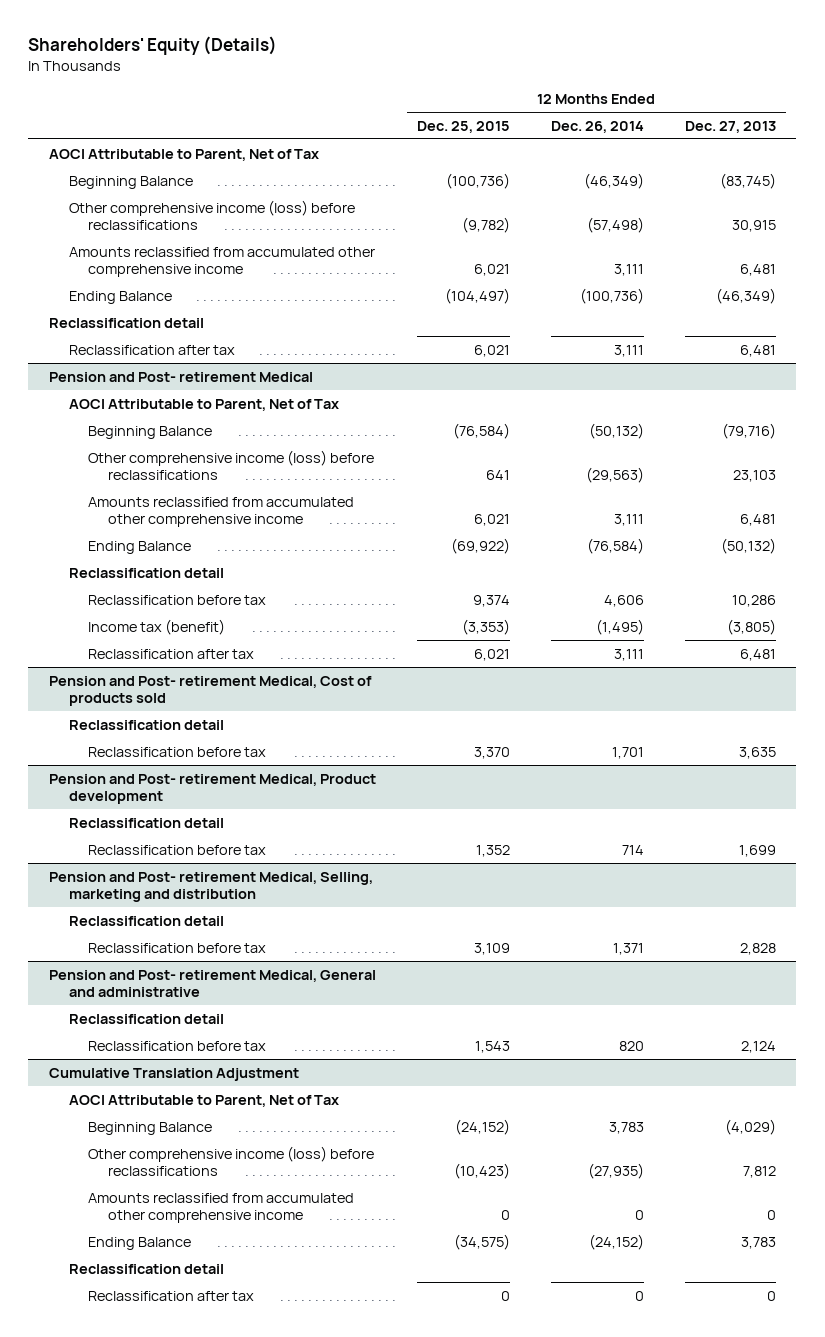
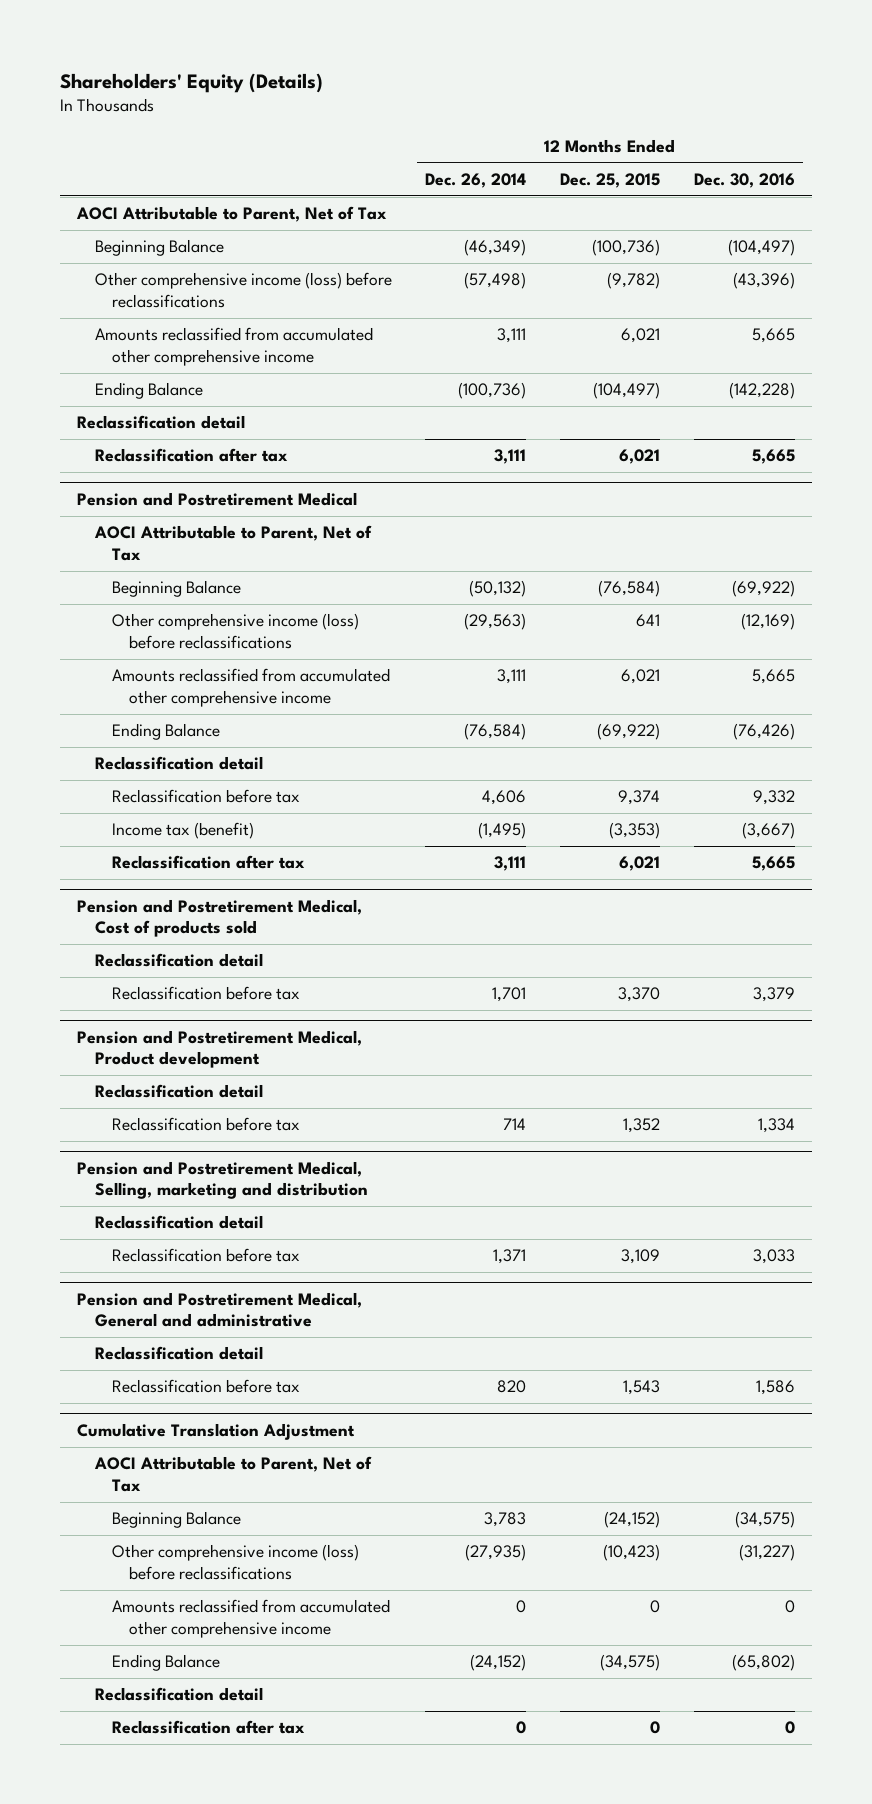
- | 12 Months Ended Dec. 25, 2015 | 12 Months Ended Dec. 26, 2014 | 12 Months Ended Dec. 27, 2013
+ | 12 Months Ended Dec. 26, 2014 | 12 Months Ended Dec. 25, 2015 | 12 Months Ended Dec. 30, 2016
- Pension and Post- retirement Medical
+ Pension and Postretirement Medical
- Pension and Post- retirement Medical, Cost of products sold
+ Pension and Postretirement Medical, Cost of products sold
- Pension and Post- retirement Medical, Product development
+ Pension and Postretirement Medical, Product development
- Pension and Post- retirement Medical, Selling, marketing and distribution
+ Pension and Postretirement Medical, Selling, marketing and distribution
- Pension and Post- retirement Medical, General and administrative
+ Pension and Postretirement Medical, General and administrative

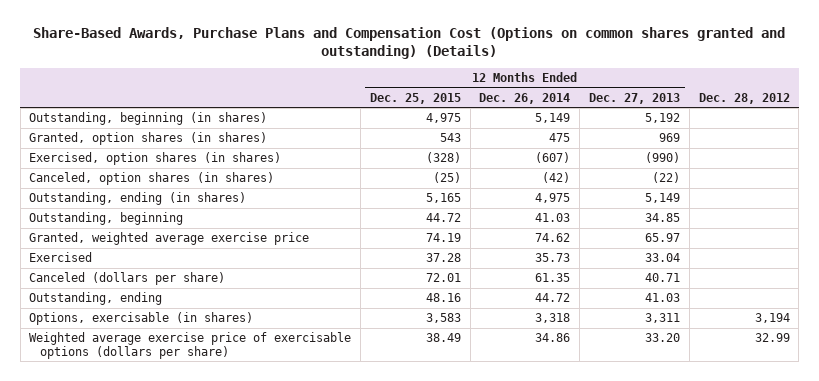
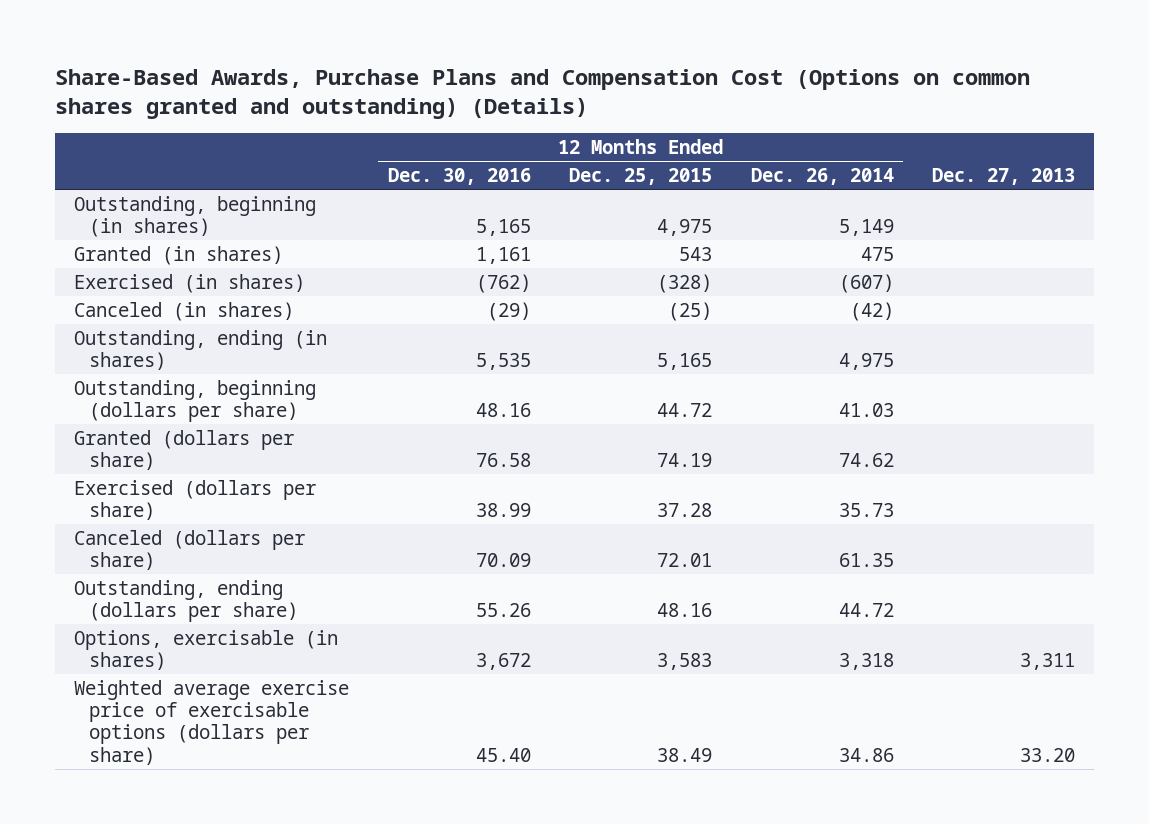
- | 12 Months Ended Dec. 25, 2015 | 12 Months Ended Dec. 26, 2014 | 12 Months Ended Dec. 27, 2013 | Dec. 28, 2012
+ | 12 Months Ended Dec. 30, 2016 | 12 Months Ended Dec. 25, 2015 | 12 Months Ended Dec. 26, 2014 | Dec. 27, 2013
- Granted, option shares (in shares) | 543 | 475 | 969 |
- Exercised, option shares (in shares) | (328) | (607) | (990) |
- Canceled, option shares (in shares) | (25) | (42) | (22) |
+ Granted (in shares) | 1,161 | 543 | 475 |
+ Exercised (in shares) | (762) | (328) | (607) |
+ Canceled (in shares) | (29) | (25) | (42) |
- Outstanding, beginning | 44.72 | 41.03 | 34.85 |
- Granted, weighted average exercise price | 74.19 | 74.62 | 65.97 |
- Exercised | 37.28 | 35.73 | 33.04 |
+ Outstanding, beginning (dollars per share) | 48.16 | 44.72 | 41.03 |
+ Granted (dollars per share) | 76.58 | 74.19 | 74.62 |
+ Exercised (dollars per share) | 38.99 | 37.28 | 35.73 |
- Outstanding, ending | 48.16 | 44.72 | 41.03 |
+ Outstanding, ending (dollars per share) | 55.26 | 48.16 | 44.72 |

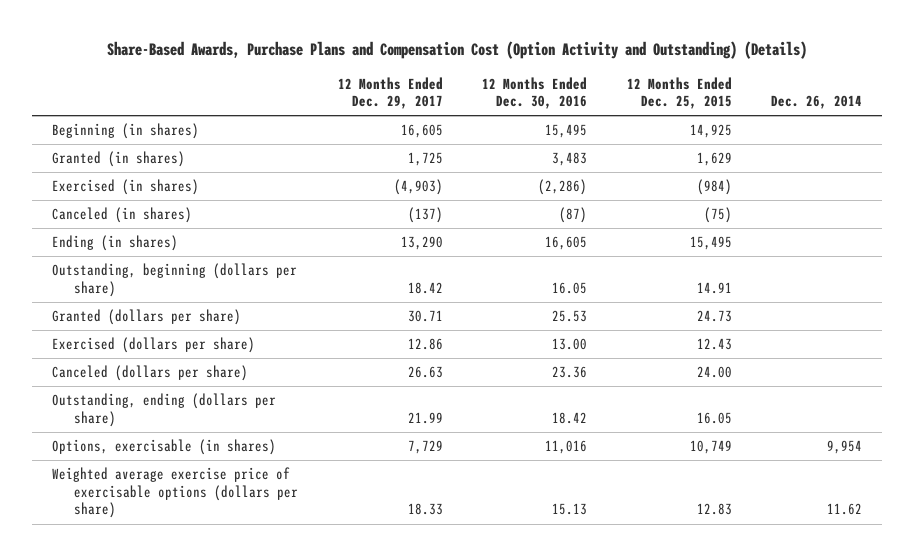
- Share-Based Awards, Purchase Plans and Compensation Cost (Options on common shares granted and outstanding) (Details)
+ Share-Based Awards, Purchase Plans and Compensation Cost (Option Activity and Outstanding) (Details)
- | 12 Months Ended Dec. 30, 2016 | 12 Months Ended Dec. 25, 2015 | 12 Months Ended Dec. 26, 2014 | Dec. 27, 2013
+ | 12 Months Ended Dec. 29, 2017 | 12 Months Ended Dec. 30, 2016 | 12 Months Ended Dec. 25, 2015 | Dec. 26, 2014
- Outstanding, beginning (in shares) | 5,165 | 4,975 | 5,149 |
- Granted (in shares) | 1,161 | 543 | 475 |
- Exercised (in shares) | (762) | (328) | (607) |
- Canceled (in shares) | (29) | (25) | (42) |
- Outstanding, ending (in shares) | 5,535 | 5,165 | 4,975 |
- Outstanding, beginning (dollars per share) | 48.16 | 44.72 | 41.03 |
- Granted (dollars per share) | 76.58 | 74.19 | 74.62 |
- Exercised (dollars per share) | 38.99 | 37.28 | 35.73 |
- Canceled (dollars per share) | 70.09 | 72.01 | 61.35 |
- Outstanding, ending (dollars per share) | 55.26 | 48.16 | 44.72 |
- Options, exercisable (in shares) | 3,672 | 3,583 | 3,318 | 3,311
- Weighted average exercise price of exercisable options (dollars per share) | 45.40 | 38.49 | 34.86 | 33.20
+ Beginning (in shares) | 16,605 | 15,495 | 14,925 |
+ Granted (in shares) | 1,725 | 3,483 | 1,629 |
+ Exercised (in shares) | (4,903) | (2,286) | (984) |
+ Canceled (in shares) | (137) | (87) | (75) |
+ Ending (in shares) | 13,290 | 16,605 | 15,495 |
+ Outstanding, beginning (dollars per share) | 18.42 | 16.05 | 14.91 |
+ Granted (dollars per share) | 30.71 | 25.53 | 24.73 |
+ Exercised (dollars per share) | 12.86 | 13.00 | 12.43 |
+ Canceled (dollars per share) | 26.63 | 23.36 | 24.00 |
+ Outstanding, ending (dollars per share) | 21.99 | 18.42 | 16.05 |
+ Options, exercisable (in shares) | 7,729 | 11,016 | 10,749 | 9,954
+ Weighted average exercise price of exercisable options (dollars per share) | 18.33 | 15.13 | 12.83 | 11.62

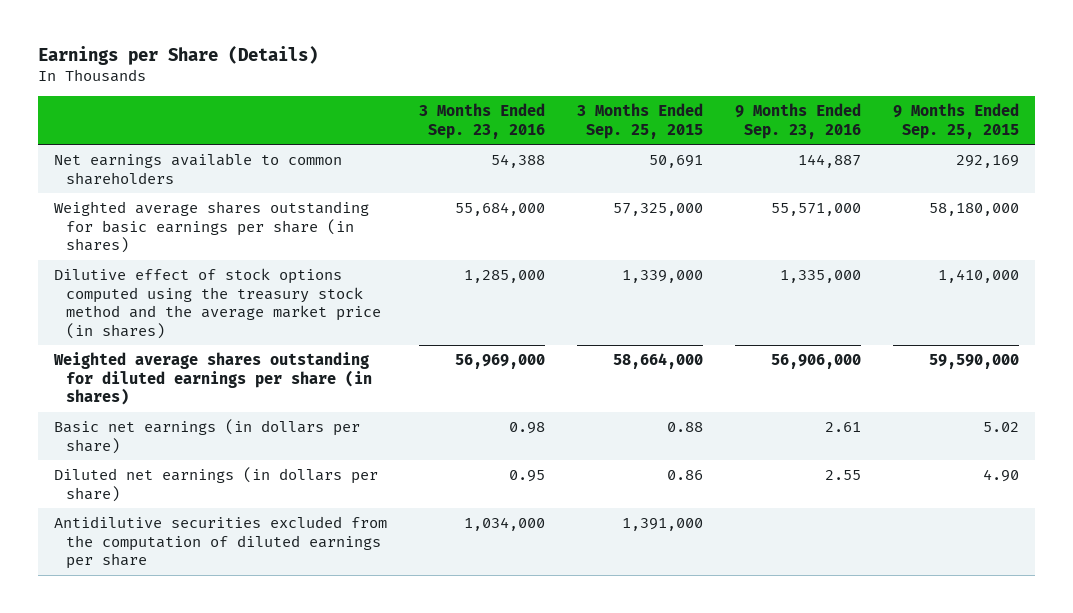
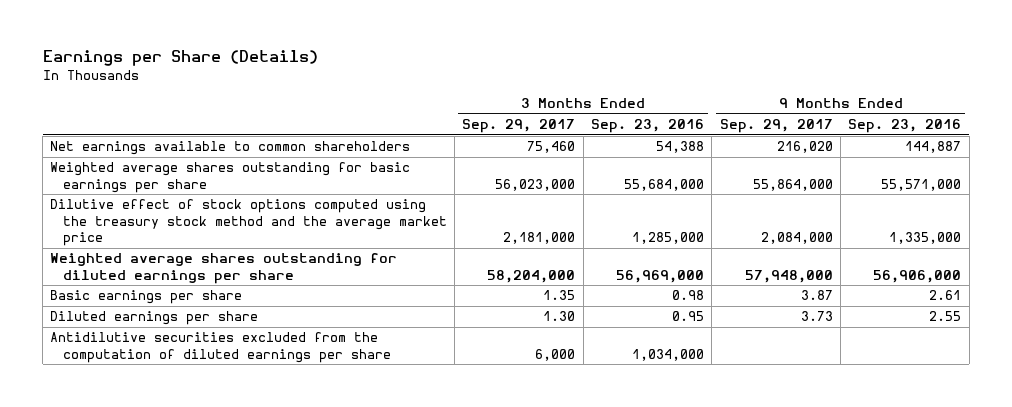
- | 3 Months Ended Sep. 23, 2016 | 3 Months Ended Sep. 25, 2015 | 9 Months Ended Sep. 23, 2016 | 9 Months Ended Sep. 25, 2015
+ | 3 Months Ended Sep. 29, 2017 | 3 Months Ended Sep. 23, 2016 | 9 Months Ended Sep. 29, 2017 | 9 Months Ended Sep. 23, 2016
- Weighted average shares outstanding for basic earnings per share (in shares) | 55,684,000 | 57,325,000 | 55,571,000 | 58,180,000
- Dilutive effect of stock options computed using the treasury stock method and the average market price (in shares) | 1,285,000 | 1,339,000 | 1,335,000 | 1,410,000
- Weighted average shares outstanding for diluted earnings per share (in shares) | 56,969,000 | 58,664,000 | 56,906,000 | 59,590,000
- Basic net earnings (in dollars per share) | 0.98 | 0.88 | 2.61 | 5.02
- Diluted net earnings (in dollars per share) | 0.95 | 0.86 | 2.55 | 4.90
+ Weighted average shares outstanding for basic earnings per share | 56,023,000 | 55,684,000 | 55,864,000 | 55,571,000
+ Dilutive effect of stock options computed using the treasury stock method and the average market price | 2,181,000 | 1,285,000 | 2,084,000 | 1,335,000
+ Weighted average shares outstanding for diluted earnings per share | 58,204,000 | 56,969,000 | 57,948,000 | 56,906,000
+ Basic earnings per share | 1.35 | 0.98 | 3.87 | 2.61
+ Diluted earnings per share | 1.30 | 0.95 | 3.73 | 2.55

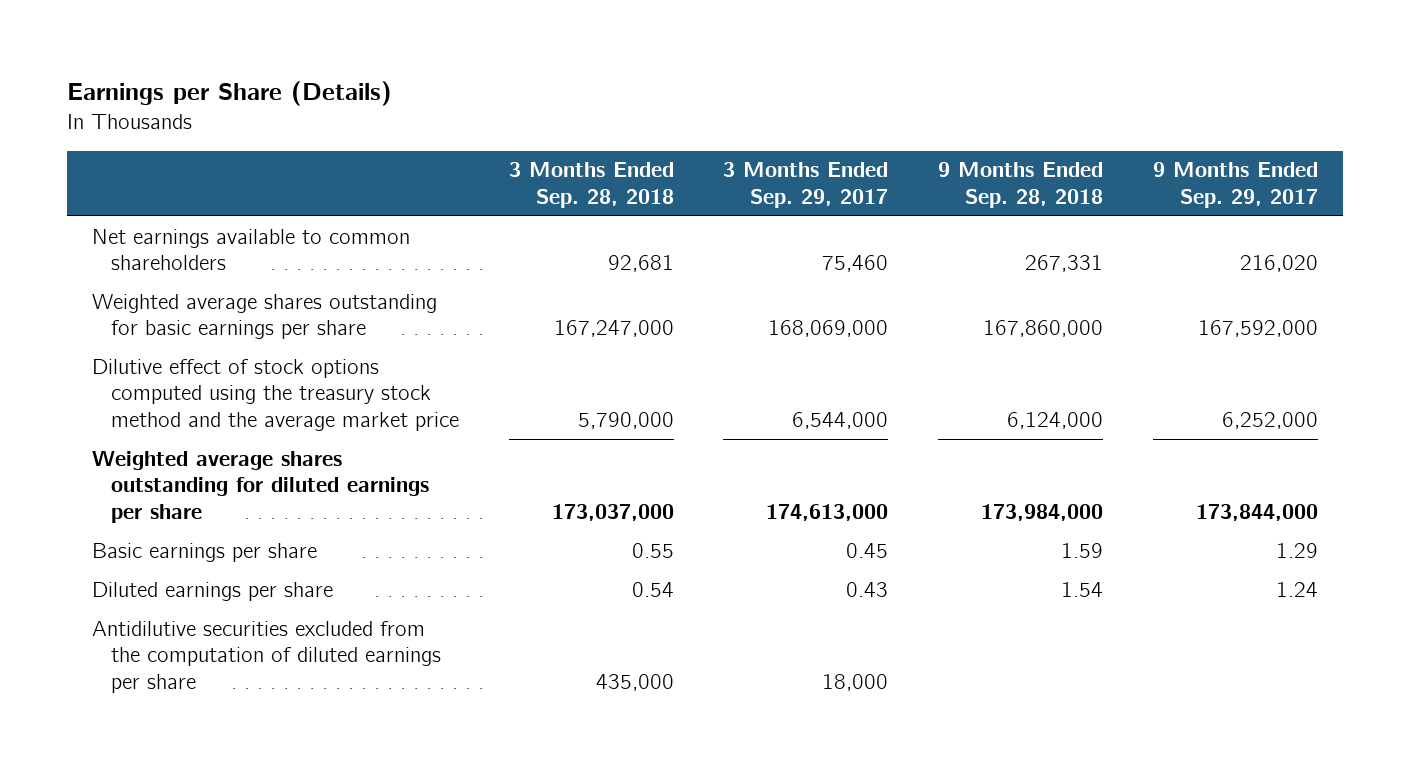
- | 3 Months Ended Sep. 29, 2017 | 3 Months Ended Sep. 23, 2016 | 9 Months Ended Sep. 29, 2017 | 9 Months Ended Sep. 23, 2016
+ | 3 Months Ended Sep. 28, 2018 | 3 Months Ended Sep. 29, 2017 | 9 Months Ended Sep. 28, 2018 | 9 Months Ended Sep. 29, 2017
- Weighted average shares outstanding for basic earnings per share | 56,023,000 | 55,684,000 | 55,864,000 | 55,571,000
- Dilutive effect of stock options computed using the treasury stock method and the average market price | 2,181,000 | 1,285,000 | 2,084,000 | 1,335,000
- Weighted average shares outstanding for diluted earnings per share | 58,204,000 | 56,969,000 | 57,948,000 | 56,906,000
- Basic earnings per share | 1.35 | 0.98 | 3.87 | 2.61
- Diluted earnings per share | 1.30 | 0.95 | 3.73 | 2.55
- Antidilutive securities excluded from the computation of diluted earnings per share | 6,000 | 1,034,000 | |
+ Weighted average shares outstanding for basic earnings per share | 167,247,000 | 168,069,000 | 167,860,000 | 167,592,000
+ Dilutive effect of stock options computed using the treasury stock method and the average market price | 5,790,000 | 6,544,000 | 6,124,000 | 6,252,000
+ Weighted average shares outstanding for diluted earnings per share | 173,037,000 | 174,613,000 | 173,984,000 | 173,844,000
+ Basic earnings per share | 0.55 | 0.45 | 1.59 | 1.29
+ Diluted earnings per share | 0.54 | 0.43 | 1.54 | 1.24
+ Antidilutive securities excluded from the computation of diluted earnings per share | 435,000 | 18,000 | |

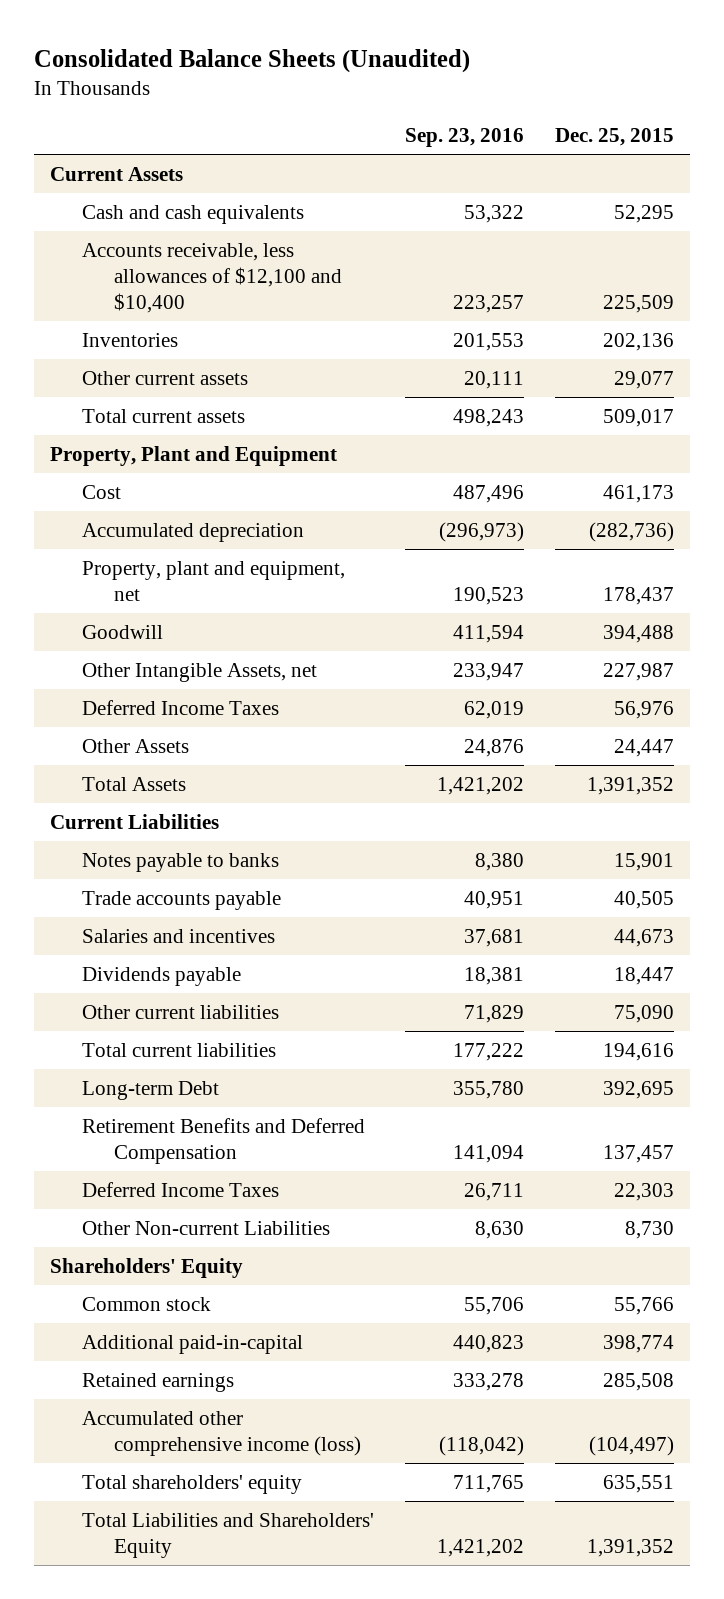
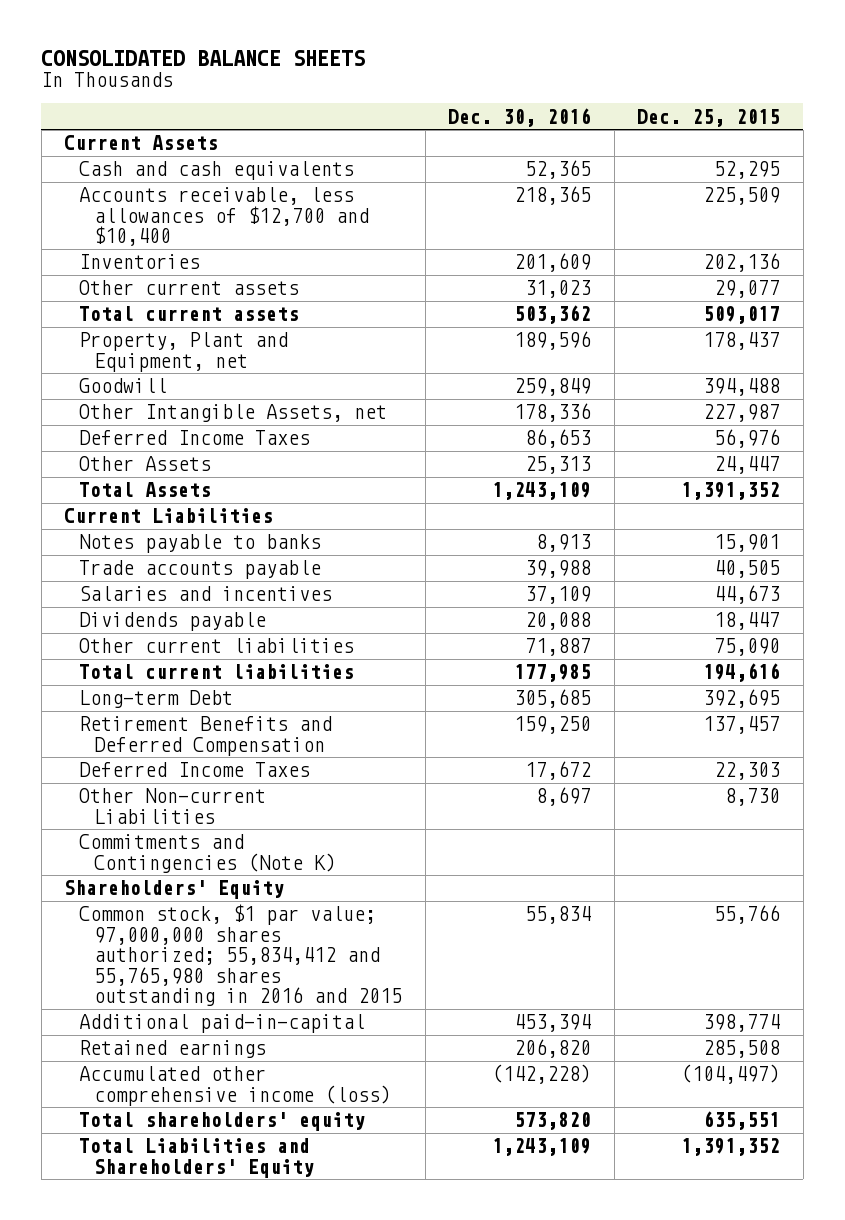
- Consolidated Balance Sheets (Unaudited)
+ CONSOLIDATED BALANCE SHEETS
- | Sep. 23, 2016 | Dec. 25, 2015
+ | Dec. 30, 2016 | Dec. 25, 2015
- Accounts receivable, less allowances of $12,100 and $10,400 | 223,257 | 225,509
+ Accounts receivable, less allowances of $12,700 and $10,400 | 218,365 | 225,509
- Property, Plant and Equipment
- Cost | 487,496 | 461,173
- Accumulated depreciation | (296,973) | (282,736)
- Property, plant and equipment, net | 190,523 | 178,437
+ Property, Plant and Equipment, net | 189,596 | 178,437
+ Commitments and Contingencies (Note K)
- Common stock | 55,706 | 55,766
+ Common stock, $1 par value; 97,000,000 shares authorized; 55,834,412 and 55,765,980 shares outstanding in 2016 and 2015 | 55,834 | 55,766

